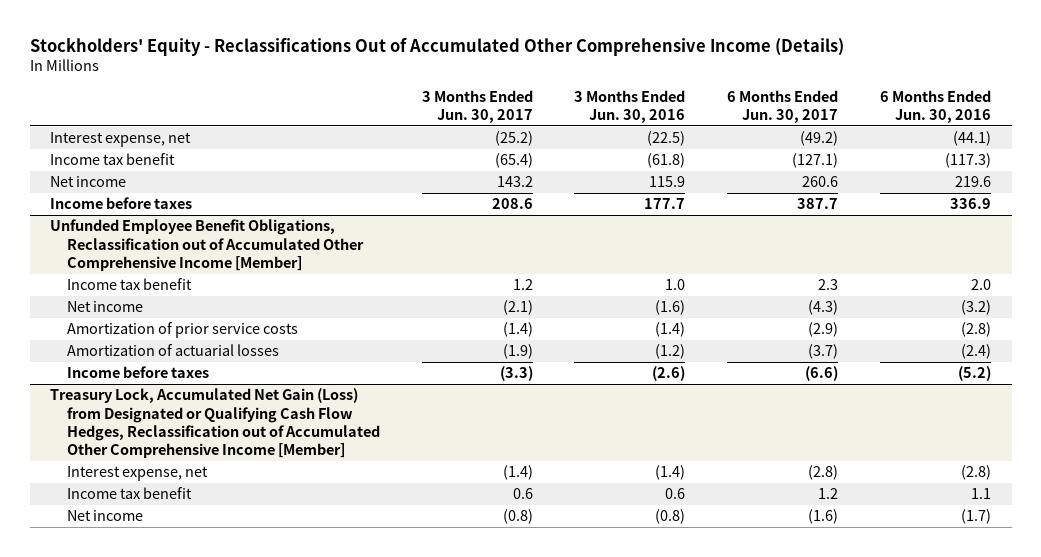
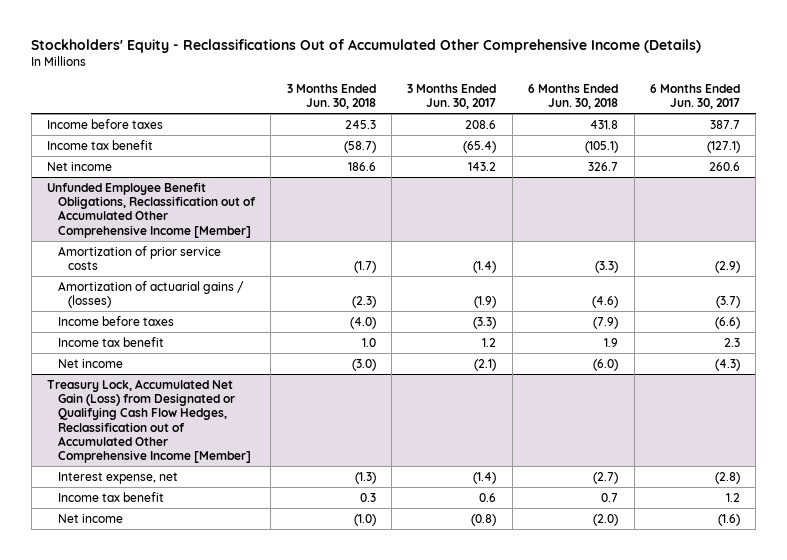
- | 3 Months Ended Jun. 30, 2017 | 3 Months Ended Jun. 30, 2016 | 6 Months Ended Jun. 30, 2017 | 6 Months Ended Jun. 30, 2016
+ | 3 Months Ended Jun. 30, 2018 | 3 Months Ended Jun. 30, 2017 | 6 Months Ended Jun. 30, 2018 | 6 Months Ended Jun. 30, 2017
- Interest expense, net | (25.2) | (22.5) | (49.2) | (44.1)
moved up: Income before taxes | 245.3 | 208.6 | 431.8 | 387.7
@ Unfunded Employee Benefit Obligations, Reclassification out of Accumulated Other Comprehensive Income [Member]
- Amortization of actuarial losses | (1.9) | (1.2) | (3.7) | (2.4)
+ Amortization of actuarial gains / (losses) | (2.3) | (1.9) | (4.6) | (3.7)
moved down: Income tax benefit | 1.0 | 1.2 | 1.9 | 2.3
moved down: Net income | (3.0) | (2.1) | (6.0) | (4.3)

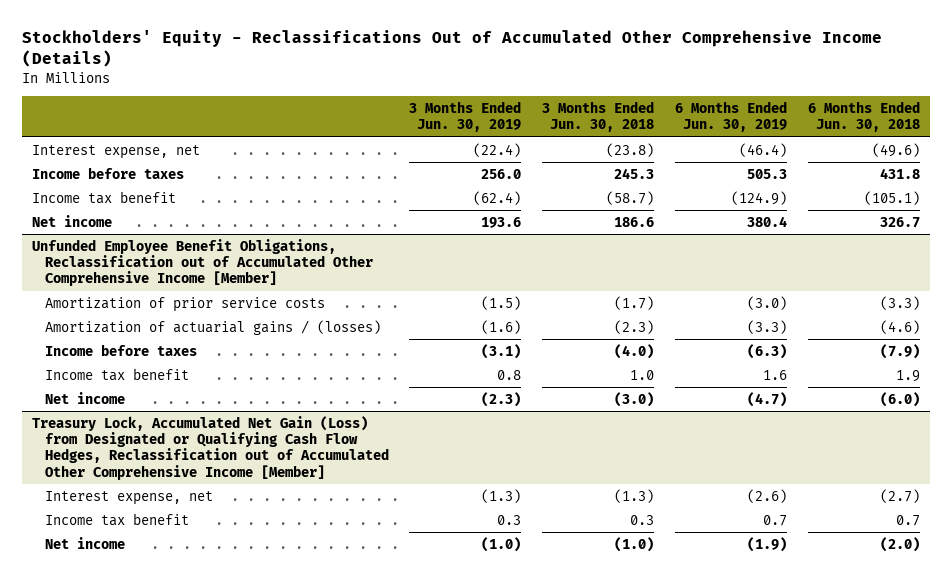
- | 3 Months Ended Jun. 30, 2018 | 3 Months Ended Jun. 30, 2017 | 6 Months Ended Jun. 30, 2018 | 6 Months Ended Jun. 30, 2017
+ | 3 Months Ended Jun. 30, 2019 | 3 Months Ended Jun. 30, 2018 | 6 Months Ended Jun. 30, 2019 | 6 Months Ended Jun. 30, 2018
+ Interest expense, net | (22.4) | (23.8) | (46.4) | (49.6)

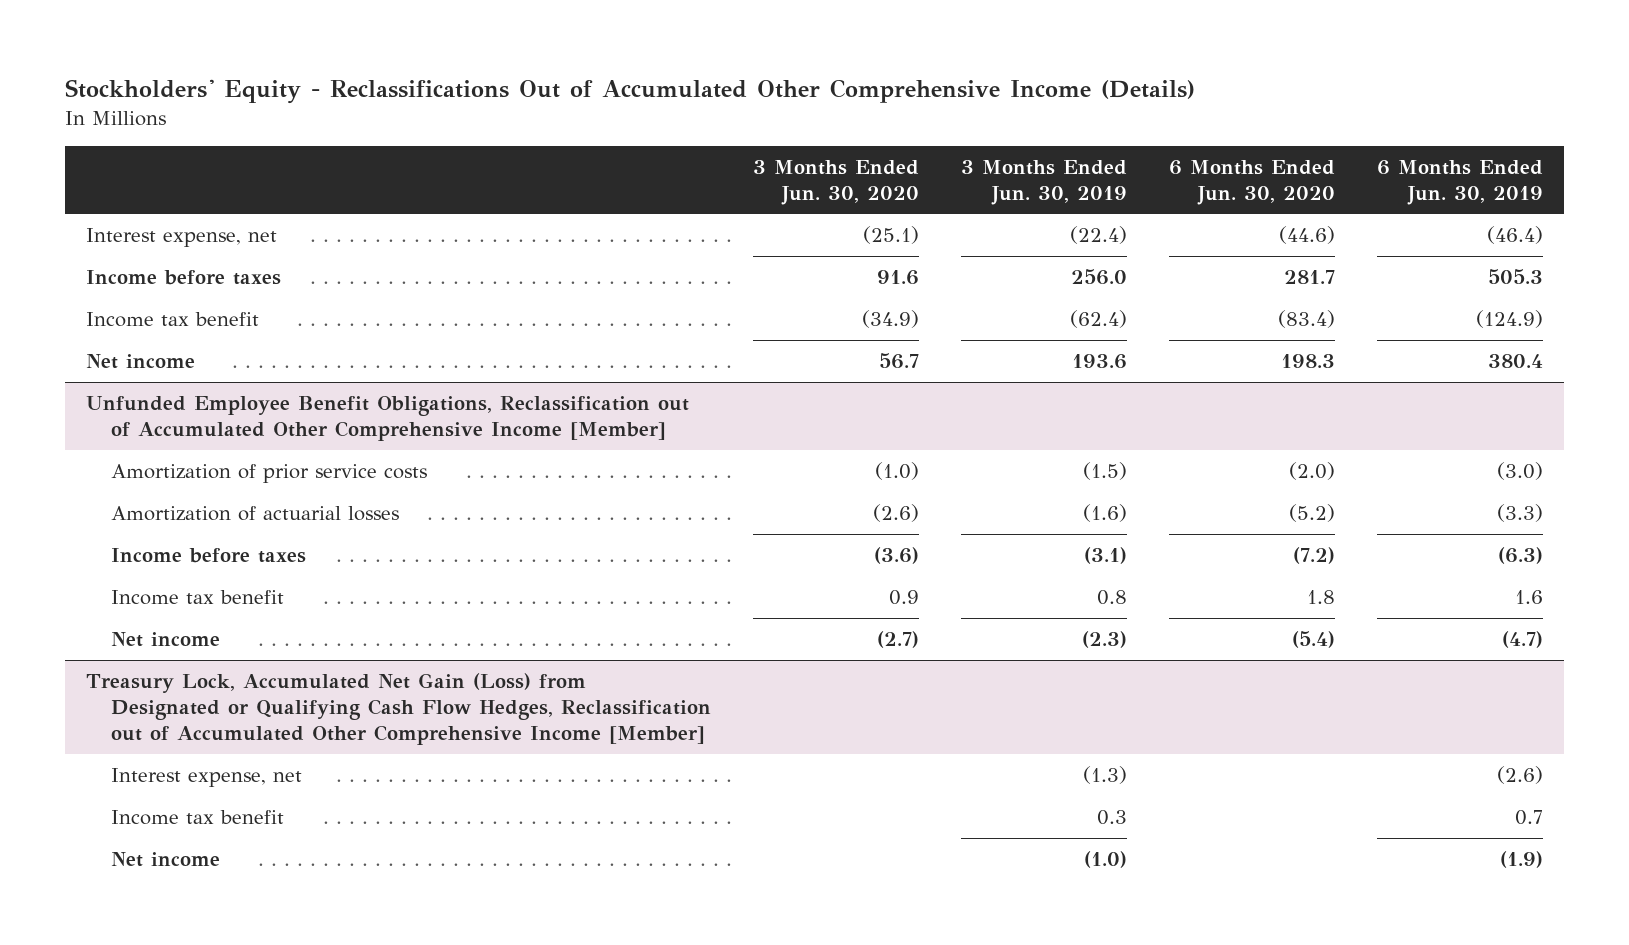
- | 3 Months Ended Jun. 30, 2019 | 3 Months Ended Jun. 30, 2018 | 6 Months Ended Jun. 30, 2019 | 6 Months Ended Jun. 30, 2018
+ | 3 Months Ended Jun. 30, 2020 | 3 Months Ended Jun. 30, 2019 | 6 Months Ended Jun. 30, 2020 | 6 Months Ended Jun. 30, 2019
@ Unfunded Employee Benefit Obligations, Reclassification out of Accumulated Other Comprehensive Income [Member]
- Amortization of actuarial gains / (losses) | (1.6) | (2.3) | (3.3) | (4.6)
+ Amortization of actuarial losses | (2.6) | (1.6) | (5.2) | (3.3)

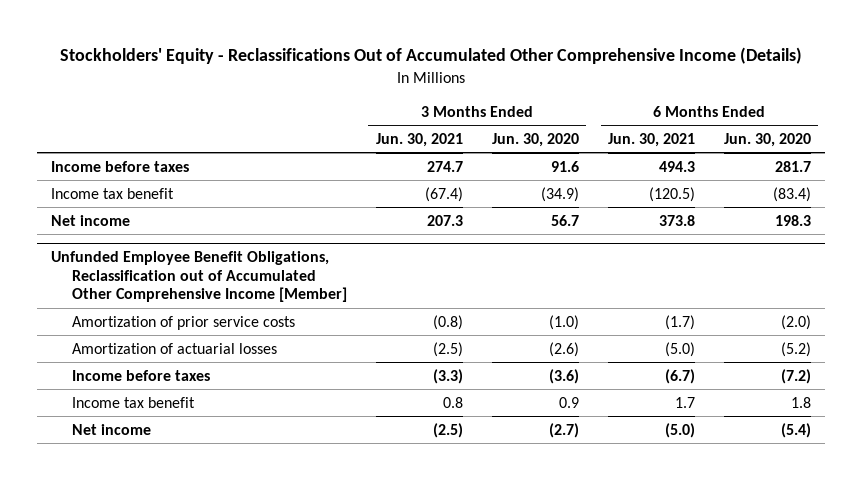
- | 3 Months Ended Jun. 30, 2020 | 3 Months Ended Jun. 30, 2019 | 6 Months Ended Jun. 30, 2020 | 6 Months Ended Jun. 30, 2019
+ | 3 Months Ended Jun. 30, 2021 | 3 Months Ended Jun. 30, 2020 | 6 Months Ended Jun. 30, 2021 | 6 Months Ended Jun. 30, 2020
- Interest expense, net | (25.1) | (22.4) | (44.6) | (46.4)
- Treasury Lock, Accumulated Net Gain (Loss) from Designated or Qualifying Cash Flow Hedges, Reclassification out of Accumulated Other Comprehensive Income [Member]
- Interest expense, net | | (1.3) | | (2.6)
- Income tax benefit | | 0.3 | | 0.7
- Net income | | (1.0) | | (1.9)

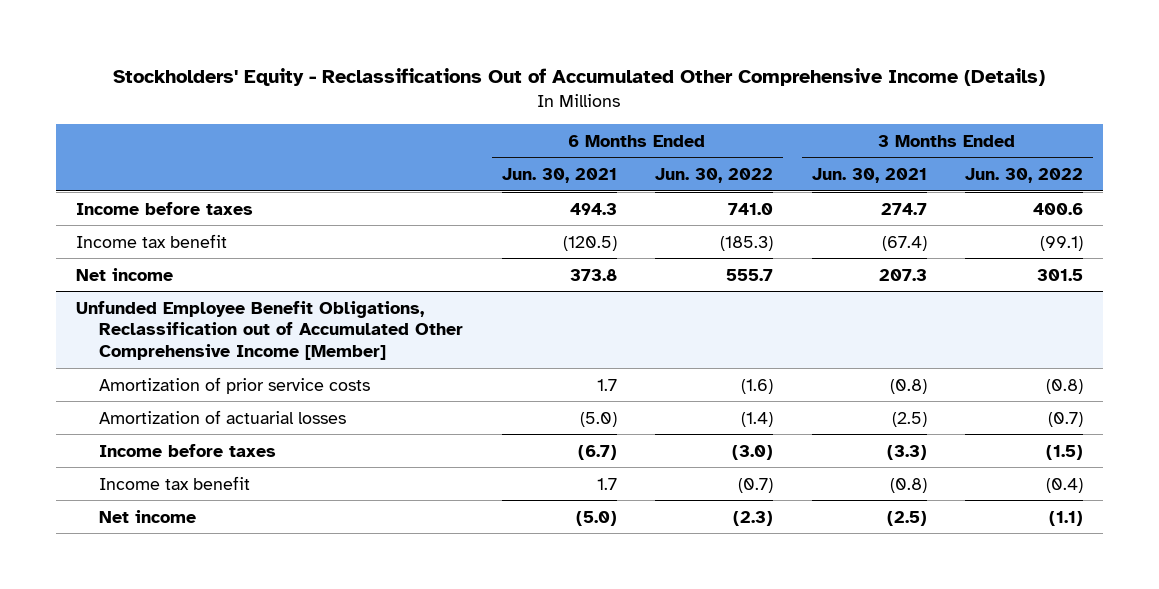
- | 3 Months Ended Jun. 30, 2021 | 3 Months Ended Jun. 30, 2020 | 6 Months Ended Jun. 30, 2021 | 6 Months Ended Jun. 30, 2020
+ | 6 Months Ended Jun. 30, 2021 | 6 Months Ended Jun. 30, 2022 | 3 Months Ended Jun. 30, 2021 | 3 Months Ended Jun. 30, 2022
@ Unfunded Employee Benefit Obligations, Reclassification out of Accumulated Other Comprehensive Income [Member]
- Amortization of prior service costs | (0.8) | (1.0) | (1.7) | (2.0)
+ Amortization of prior service costs | 1.7 | (1.6) | (0.8) | (0.8)
- Income tax benefit | 0.8 | 0.9 | 1.7 | 1.8
+ Income tax benefit | 1.7 | (0.7) | (0.8) | (0.4)

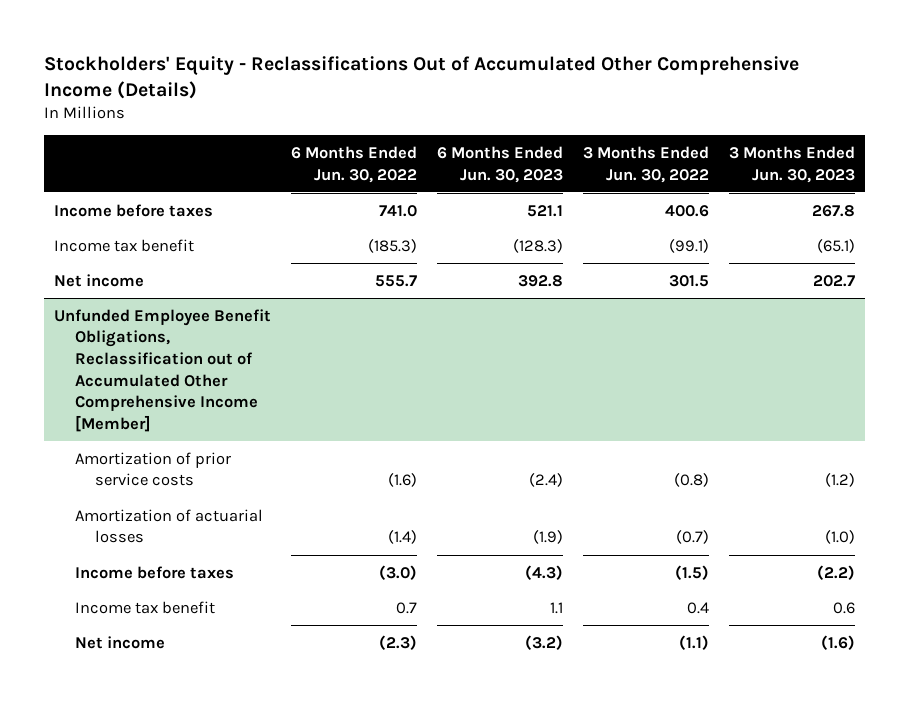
- | 6 Months Ended Jun. 30, 2021 | 6 Months Ended Jun. 30, 2022 | 3 Months Ended Jun. 30, 2021 | 3 Months Ended Jun. 30, 2022
+ | 6 Months Ended Jun. 30, 2022 | 6 Months Ended Jun. 30, 2023 | 3 Months Ended Jun. 30, 2022 | 3 Months Ended Jun. 30, 2023
@ Unfunded Employee Benefit Obligations, Reclassification out of Accumulated Other Comprehensive Income [Member]
- Income tax benefit | 1.7 | (0.7) | (0.8) | (0.4)
+ Income tax benefit | 0.7 | 1.1 | 0.4 | 0.6

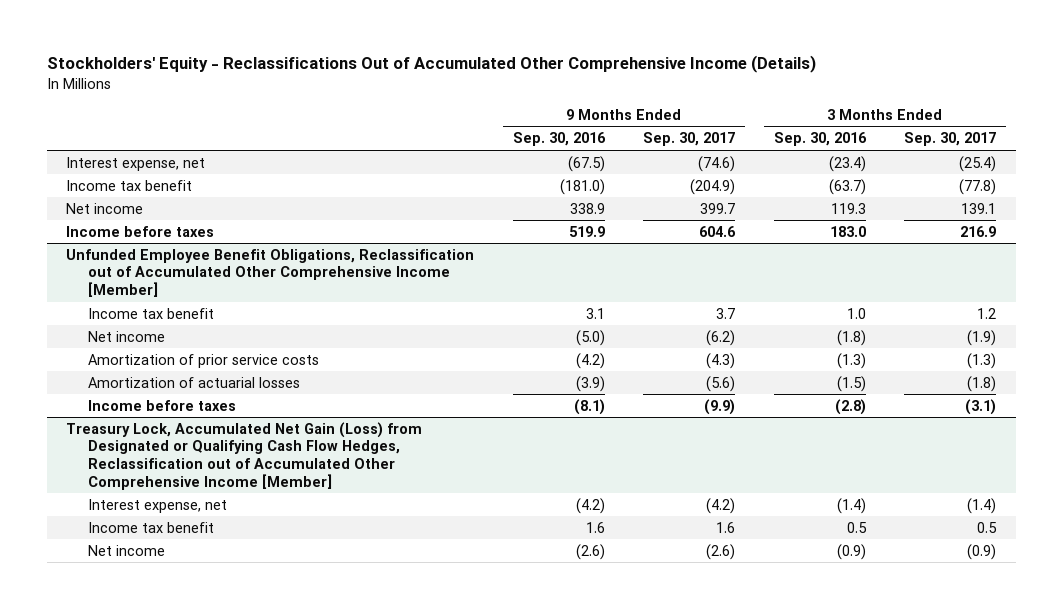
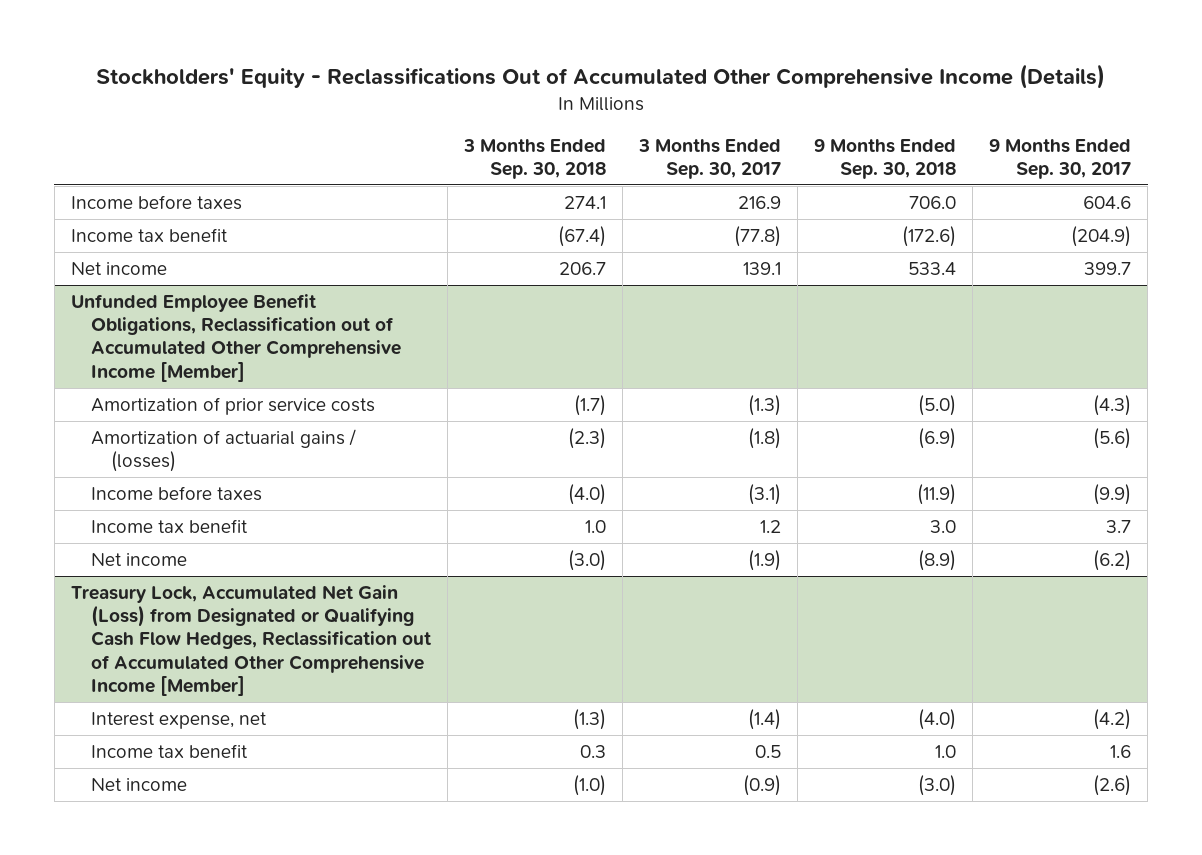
- | 9 Months Ended Sep. 30, 2016 | 9 Months Ended Sep. 30, 2017 | 3 Months Ended Sep. 30, 2016 | 3 Months Ended Sep. 30, 2017
+ | 3 Months Ended Sep. 30, 2018 | 3 Months Ended Sep. 30, 2017 | 9 Months Ended Sep. 30, 2018 | 9 Months Ended Sep. 30, 2017
- Interest expense, net | (67.5) | (74.6) | (23.4) | (25.4)
moved up: Income before taxes | 274.1 | 216.9 | 706.0 | 604.6
@ Unfunded Employee Benefit Obligations, Reclassification out of Accumulated Other Comprehensive Income [Member]
- Amortization of actuarial losses | (3.9) | (5.6) | (1.5) | (1.8)
+ Amortization of actuarial gains / (losses) | (2.3) | (1.8) | (6.9) | (5.6)
moved down: Income tax benefit | 1.0 | 1.2 | 3.0 | 3.7
moved down: Net income | (3.0) | (1.9) | (8.9) | (6.2)

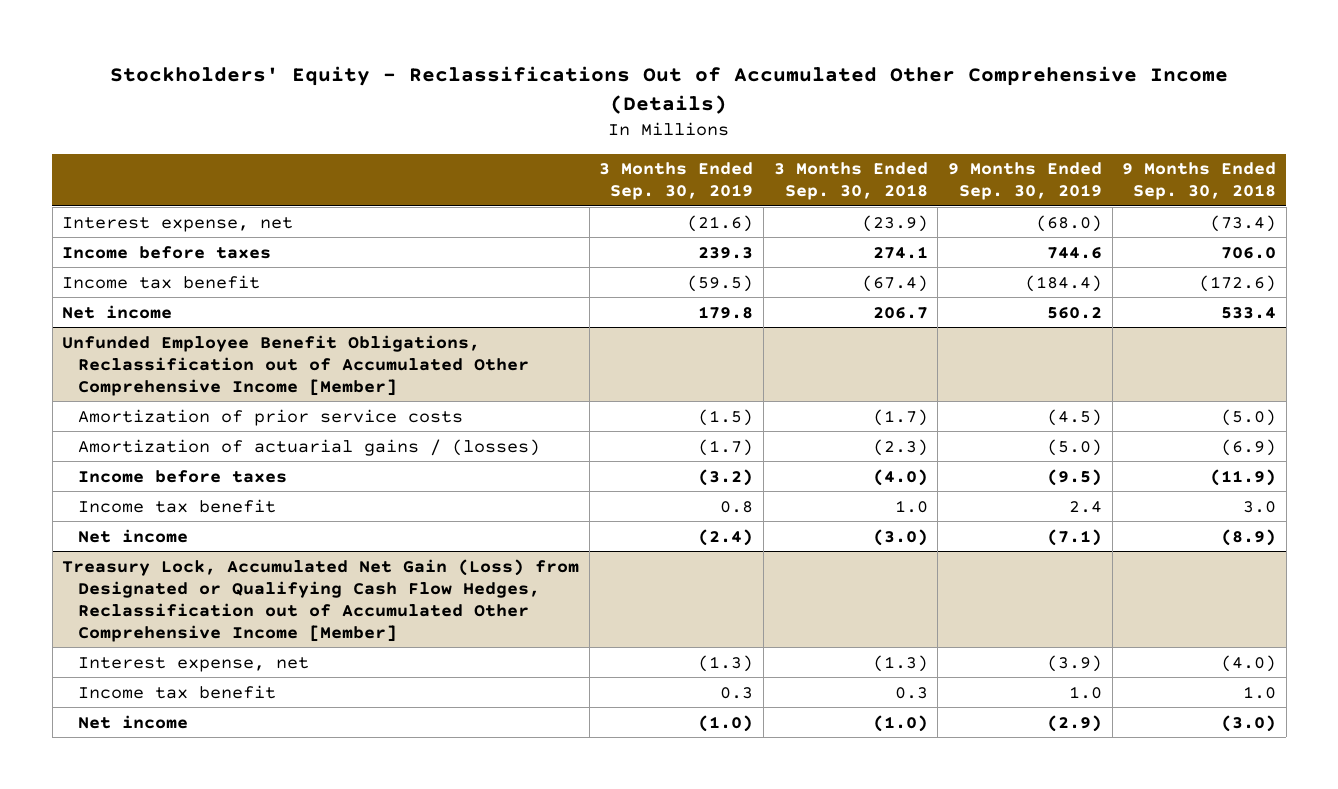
- | 3 Months Ended Sep. 30, 2018 | 3 Months Ended Sep. 30, 2017 | 9 Months Ended Sep. 30, 2018 | 9 Months Ended Sep. 30, 2017
+ | 3 Months Ended Sep. 30, 2019 | 3 Months Ended Sep. 30, 2018 | 9 Months Ended Sep. 30, 2019 | 9 Months Ended Sep. 30, 2018
+ Interest expense, net | (21.6) | (23.9) | (68.0) | (73.4)

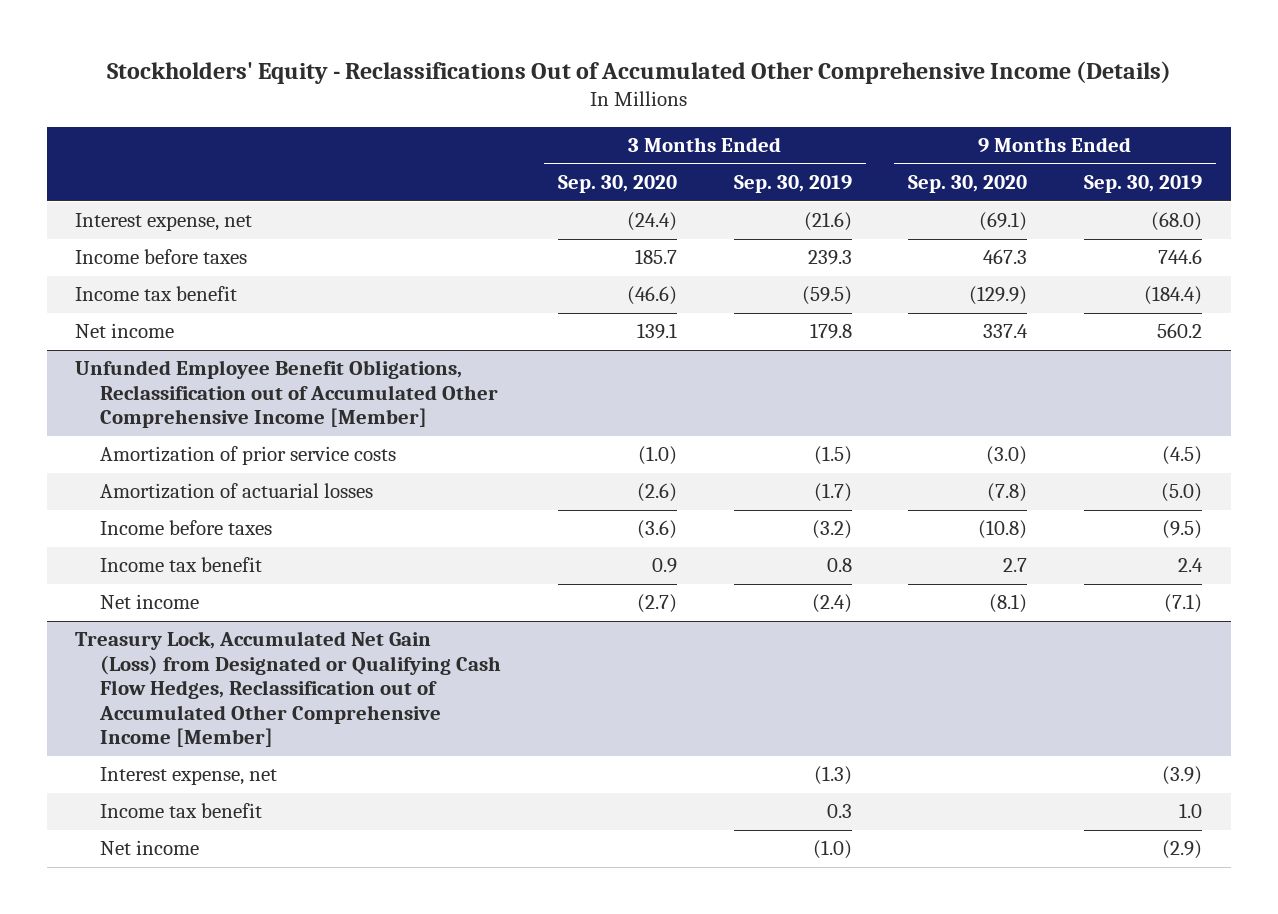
- | 3 Months Ended Sep. 30, 2019 | 3 Months Ended Sep. 30, 2018 | 9 Months Ended Sep. 30, 2019 | 9 Months Ended Sep. 30, 2018
+ | 3 Months Ended Sep. 30, 2020 | 3 Months Ended Sep. 30, 2019 | 9 Months Ended Sep. 30, 2020 | 9 Months Ended Sep. 30, 2019
@ Unfunded Employee Benefit Obligations, Reclassification out of Accumulated Other Comprehensive Income [Member]
- Amortization of actuarial gains / (losses) | (1.7) | (2.3) | (5.0) | (6.9)
+ Amortization of actuarial losses | (2.6) | (1.7) | (7.8) | (5.0)

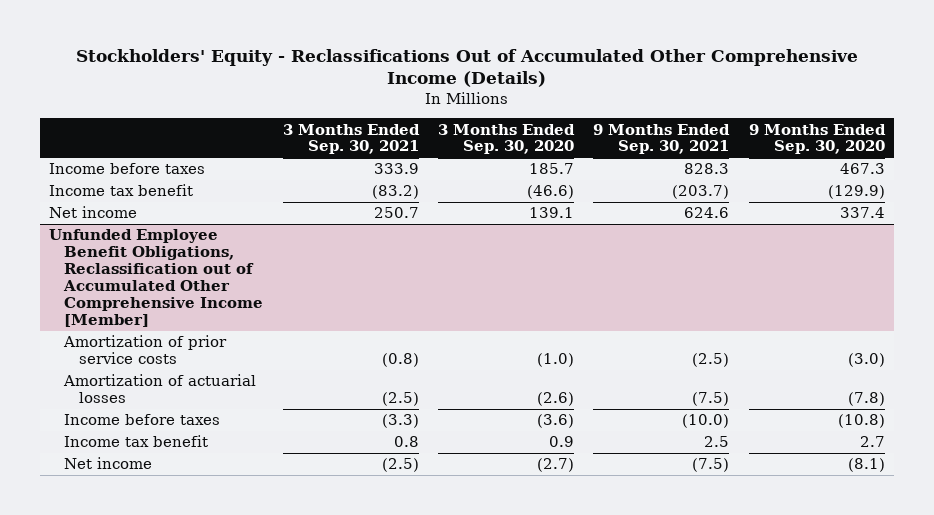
- | 3 Months Ended Sep. 30, 2020 | 3 Months Ended Sep. 30, 2019 | 9 Months Ended Sep. 30, 2020 | 9 Months Ended Sep. 30, 2019
+ | 3 Months Ended Sep. 30, 2021 | 3 Months Ended Sep. 30, 2020 | 9 Months Ended Sep. 30, 2021 | 9 Months Ended Sep. 30, 2020
- Interest expense, net | (24.4) | (21.6) | (69.1) | (68.0)
- Treasury Lock, Accumulated Net Gain (Loss) from Designated or Qualifying Cash Flow Hedges, Reclassification out of Accumulated Other Comprehensive Income [Member]
- Interest expense, net | | (1.3) | | (3.9)
- Income tax benefit | | 0.3 | | 1.0
- Net income | | (1.0) | | (2.9)

